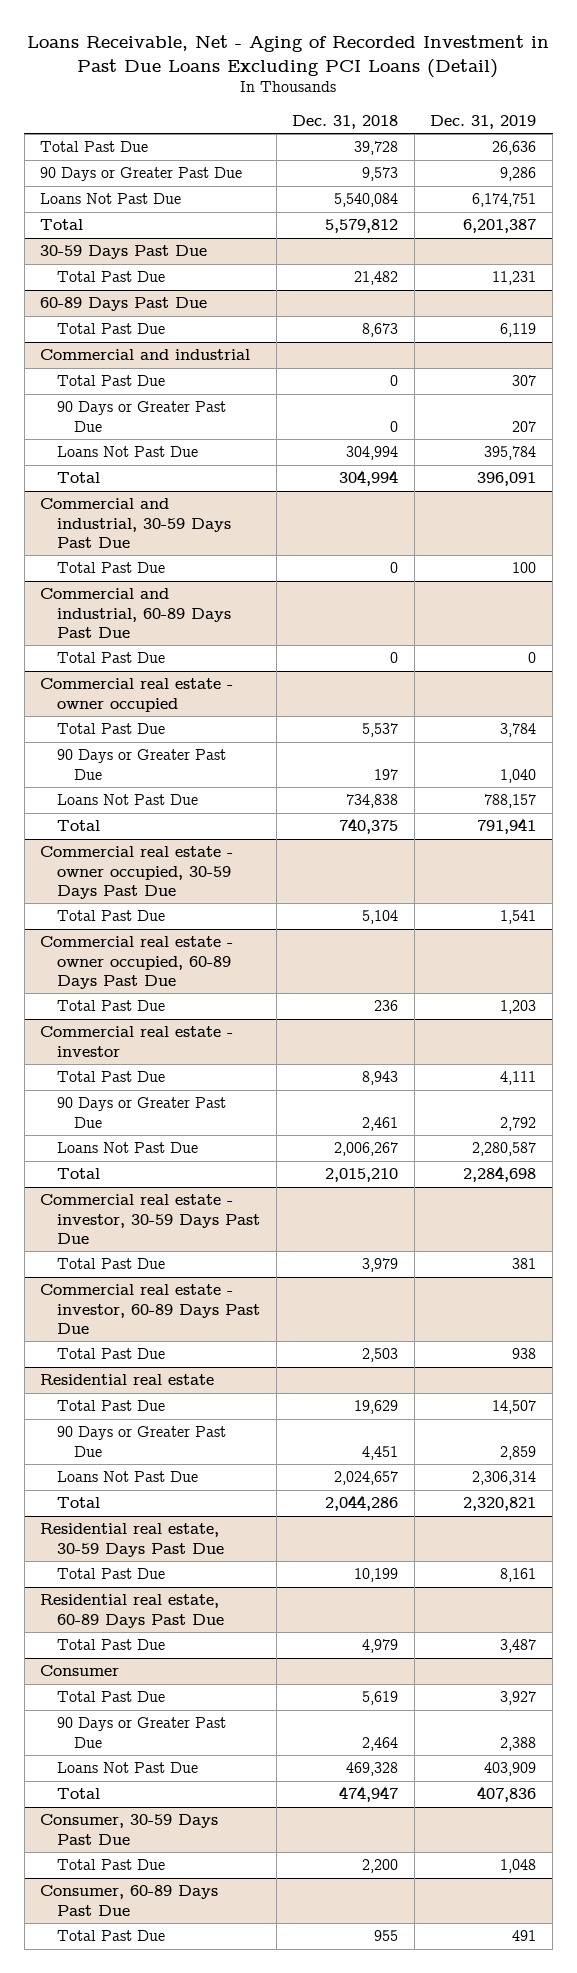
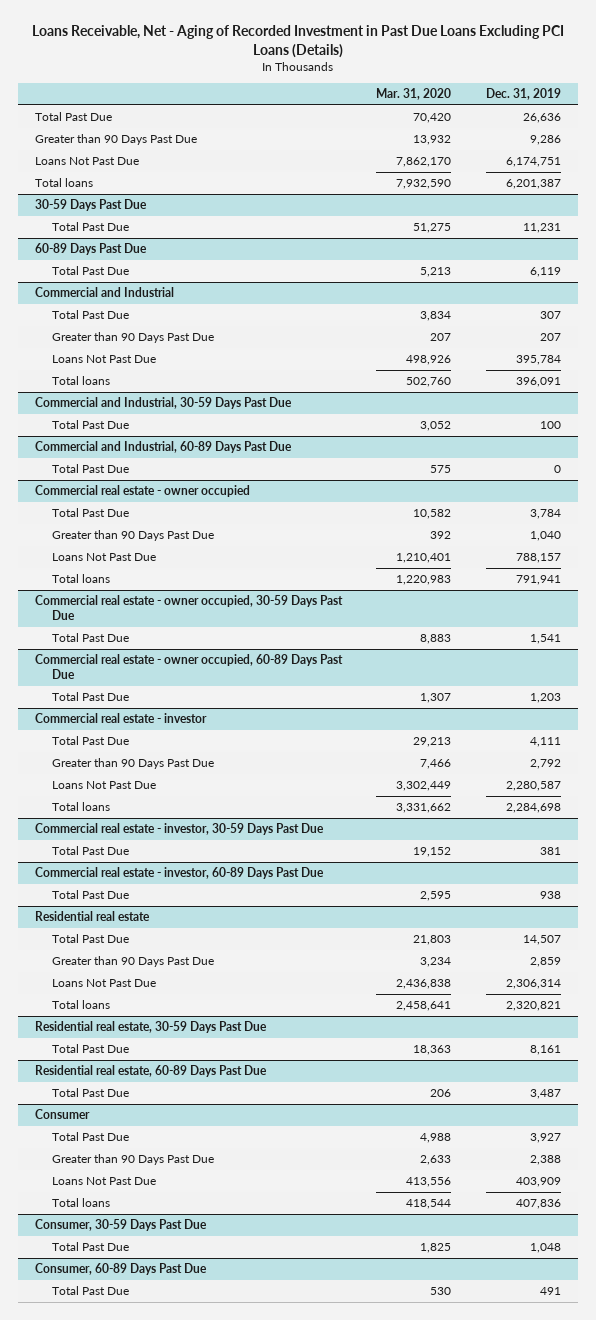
- Loans Receivable, Net - Aging of Recorded Investment in Past Due Loans Excluding PCI Loans (Detail)
+ Loans Receivable, Net - Aging of Recorded Investment in Past Due Loans Excluding PCI Loans (Details)
- | Dec. 31, 2018 | Dec. 31, 2019
+ | Mar. 31, 2020 | Dec. 31, 2019
- 90 Days or Greater Past Due | 9,573 | 9,286
+ Greater than 90 Days Past Due | 13,932 | 9,286
- Total | 5,579,812 | 6,201,387
+ Total loans | 7,932,590 | 6,201,387
- Commercial and industrial
+ Commercial and Industrial
- 90 Days or Greater Past Due | 0 | 207
+ Greater than 90 Days Past Due | 207 | 207
- Total | 304,994 | 396,091
- Commercial and industrial, 30-59 Days Past Due
+ Total loans | 502,760 | 396,091
+ Commercial and Industrial, 30-59 Days Past Due
- Commercial and industrial, 60-89 Days Past Due
+ Commercial and Industrial, 60-89 Days Past Due
@ Commercial real estate - owner occupied
- 90 Days or Greater Past Due | 197 | 1,040
+ Greater than 90 Days Past Due | 392 | 1,040
- Total | 740,375 | 791,941
+ Total loans | 1,220,983 | 791,941
@ Commercial real estate - investor
- 90 Days or Greater Past Due | 2,461 | 2,792
+ Greater than 90 Days Past Due | 7,466 | 2,792
- Total | 2,015,210 | 2,284,698
+ Total loans | 3,331,662 | 2,284,698
@ Residential real estate
- 90 Days or Greater Past Due | 4,451 | 2,859
+ Greater than 90 Days Past Due | 3,234 | 2,859
- Total | 2,044,286 | 2,320,821
+ Total loans | 2,458,641 | 2,320,821
@ Consumer
- 90 Days or Greater Past Due | 2,464 | 2,388
+ Greater than 90 Days Past Due | 2,633 | 2,388
- Total | 474,947 | 407,836
+ Total loans | 418,544 | 407,836

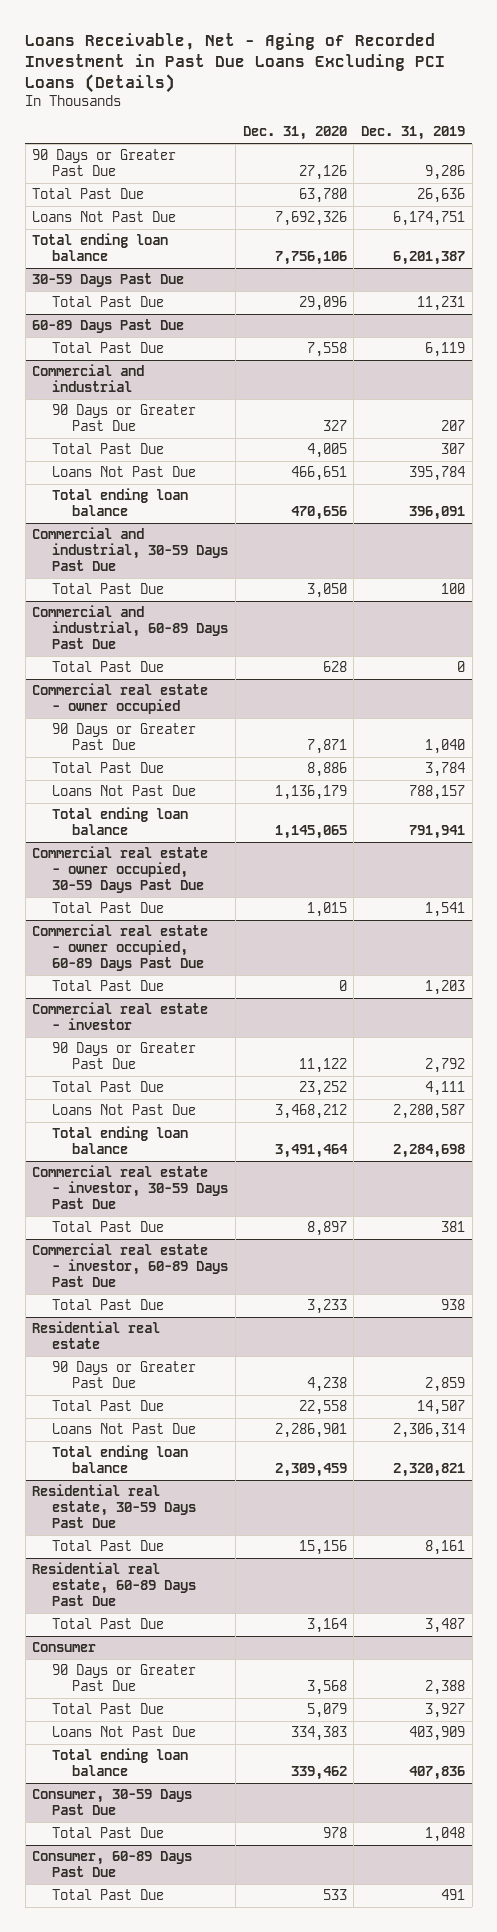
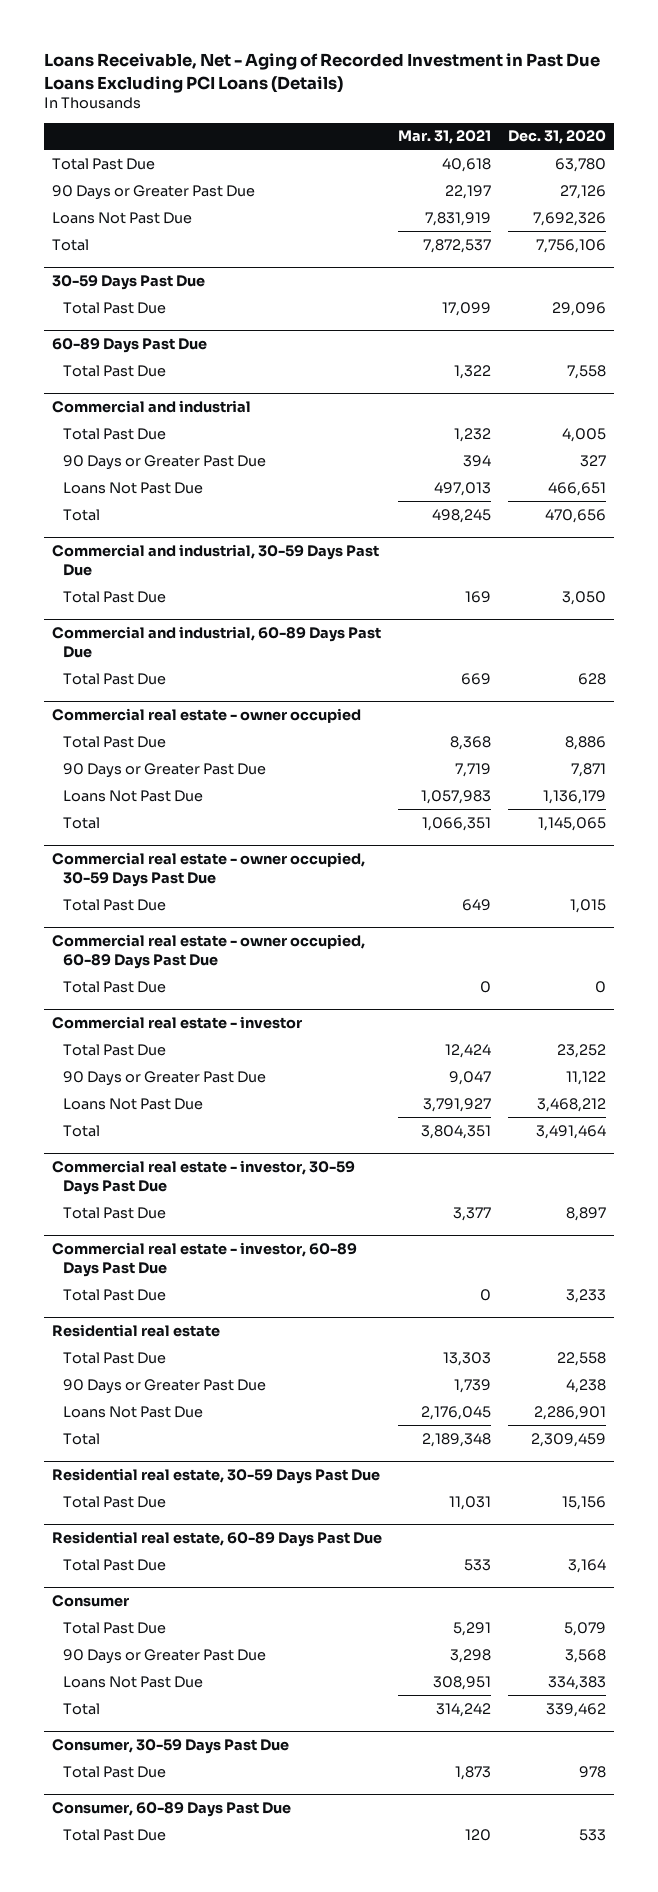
- | Dec. 31, 2020 | Dec. 31, 2019
+ | Mar. 31, 2021 | Dec. 31, 2020
moved down: 90 Days or Greater Past Due | 22,197 | 27,126
- Total ending loan balance | 7,756,106 | 6,201,387
+ Total | 7,872,537 | 7,756,106
@ Commercial and industrial
moved down: 90 Days or Greater Past Due | 394 | 327
- Total ending loan balance | 470,656 | 396,091
+ Total | 498,245 | 470,656
@ Commercial real estate - owner occupied
moved down: 90 Days or Greater Past Due | 7,719 | 7,871
- Total ending loan balance | 1,145,065 | 791,941
+ Total | 1,066,351 | 1,145,065
@ Commercial real estate - investor
moved down: 90 Days or Greater Past Due | 9,047 | 11,122
- Total ending loan balance | 3,491,464 | 2,284,698
+ Total | 3,804,351 | 3,491,464
@ Residential real estate
moved down: 90 Days or Greater Past Due | 1,739 | 4,238
- Total ending loan balance | 2,309,459 | 2,320,821
+ Total | 2,189,348 | 2,309,459
@ Consumer
moved down: 90 Days or Greater Past Due | 3,298 | 3,568
- Total ending loan balance | 339,462 | 407,836
+ Total | 314,242 | 339,462

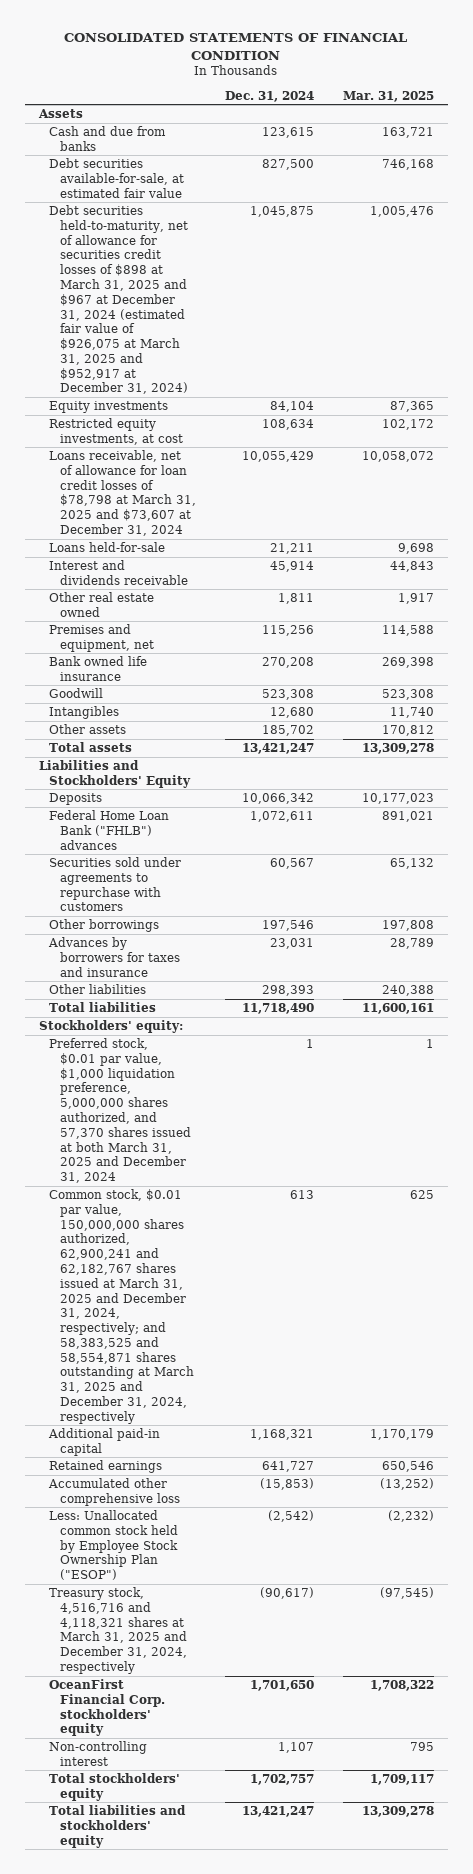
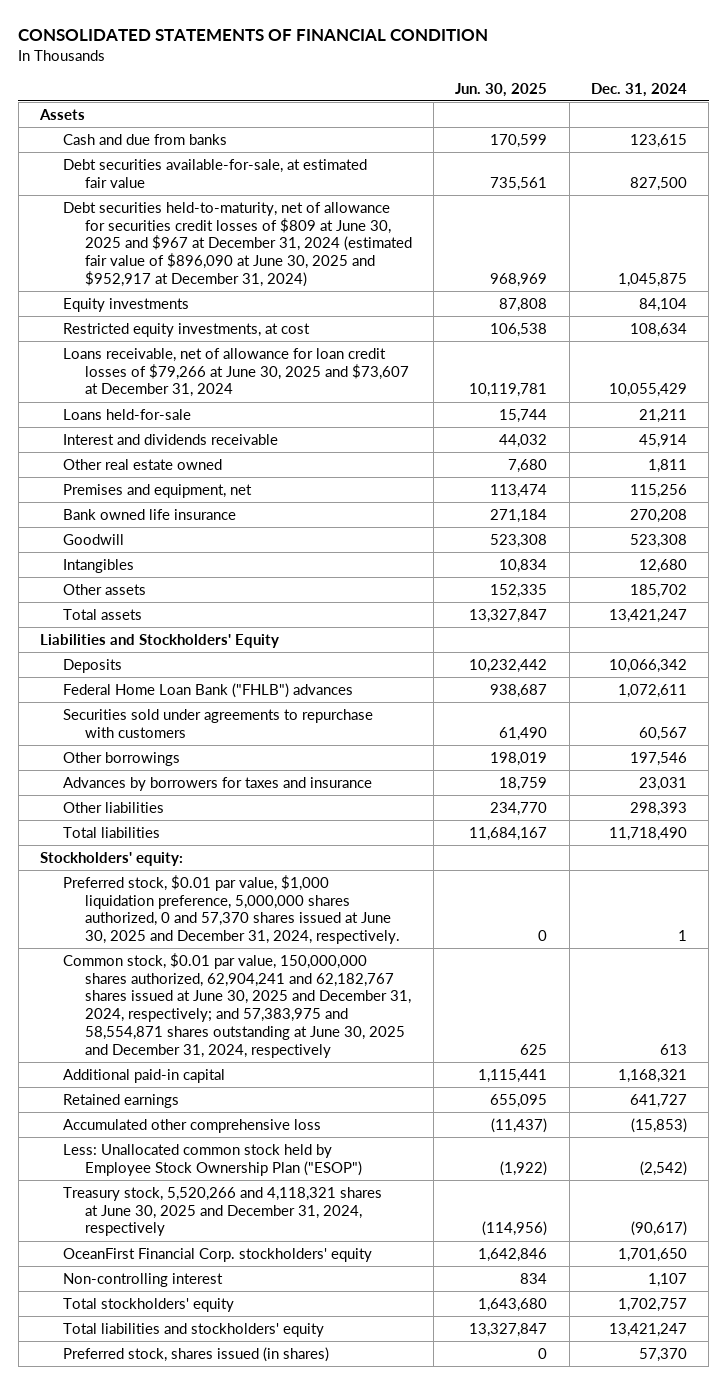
- | Dec. 31, 2024 | Mar. 31, 2025
+ | Jun. 30, 2025 | Dec. 31, 2024
- Debt securities held-to-maturity, net of allowance for securities credit losses of $898 at March 31, 2025 and $967 at December 31, 2024 (estimated fair value of $926,075 at March 31, 2025 and $952,917 at December 31, 2024) | 1,045,875 | 1,005,476
+ Debt securities held-to-maturity, net of allowance for securities credit losses of $809 at June 30, 2025 and $967 at December 31, 2024 (estimated fair value of $896,090 at June 30, 2025 and $952,917 at December 31, 2024) | 968,969 | 1,045,875
- Loans receivable, net of allowance for loan credit losses of $78,798 at March 31, 2025 and $73,607 at December 31, 2024 | 10,055,429 | 10,058,072
+ Loans receivable, net of allowance for loan credit losses of $79,266 at June 30, 2025 and $73,607 at December 31, 2024 | 10,119,781 | 10,055,429
- Preferred stock, $0.01 par value, $1,000 liquidation preference, 5,000,000 shares authorized, and 57,370 shares issued at both March 31, 2025 and December 31, 2024 | 1 | 1
- Common stock, $0.01 par value, 150,000,000 shares authorized, 62,900,241 and 62,182,767 shares issued at March 31, 2025 and December 31, 2024, respectively; and 58,383,525 and 58,554,871 shares outstanding at March 31, 2025 and December 31, 2024, respectively | 613 | 625
+ Preferred stock, $0.01 par value, $1,000 liquidation preference, 5,000,000 shares authorized, 0 and 57,370 shares issued at June 30, 2025 and December 31, 2024, respectively. | 0 | 1
+ Common stock, $0.01 par value, 150,000,000 shares authorized, 62,904,241 and 62,182,767 shares issued at June 30, 2025 and December 31, 2024, respectively; and 57,383,975 and 58,554,871 shares outstanding at June 30, 2025 and December 31, 2024, respectively | 625 | 613
- Treasury stock, 4,516,716 and 4,118,321 shares at March 31, 2025 and December 31, 2024, respectively | (90,617) | (97,545)
+ Treasury stock, 5,520,266 and 4,118,321 shares at June 30, 2025 and December 31, 2024, respectively | (114,956) | (90,617)
+ Preferred stock, shares issued (in shares) | 0 | 57,370

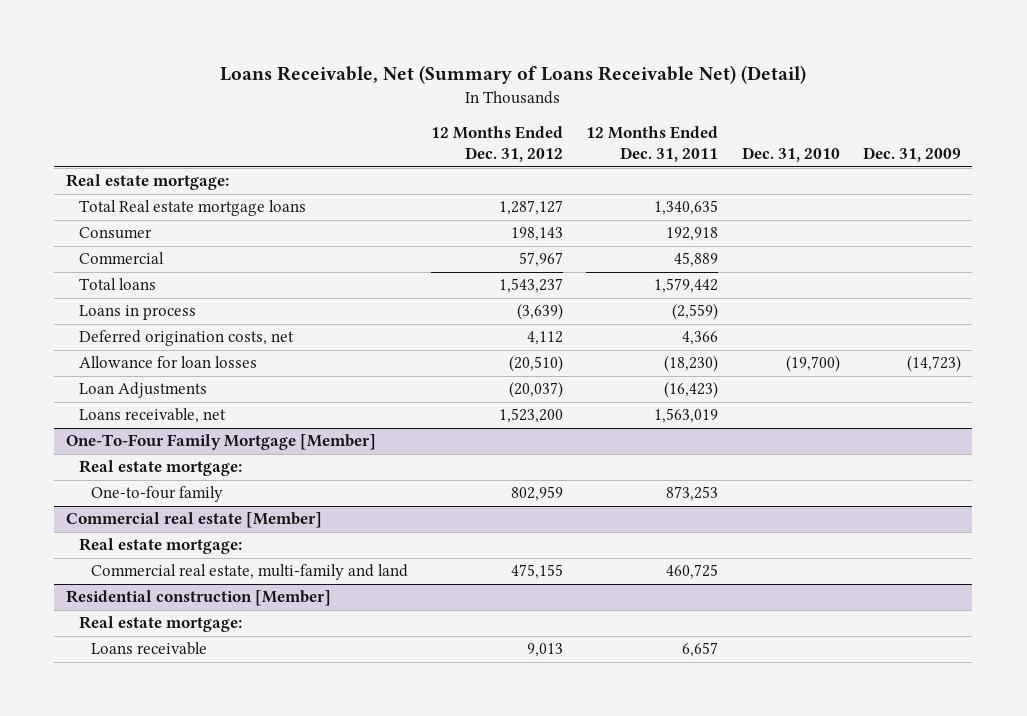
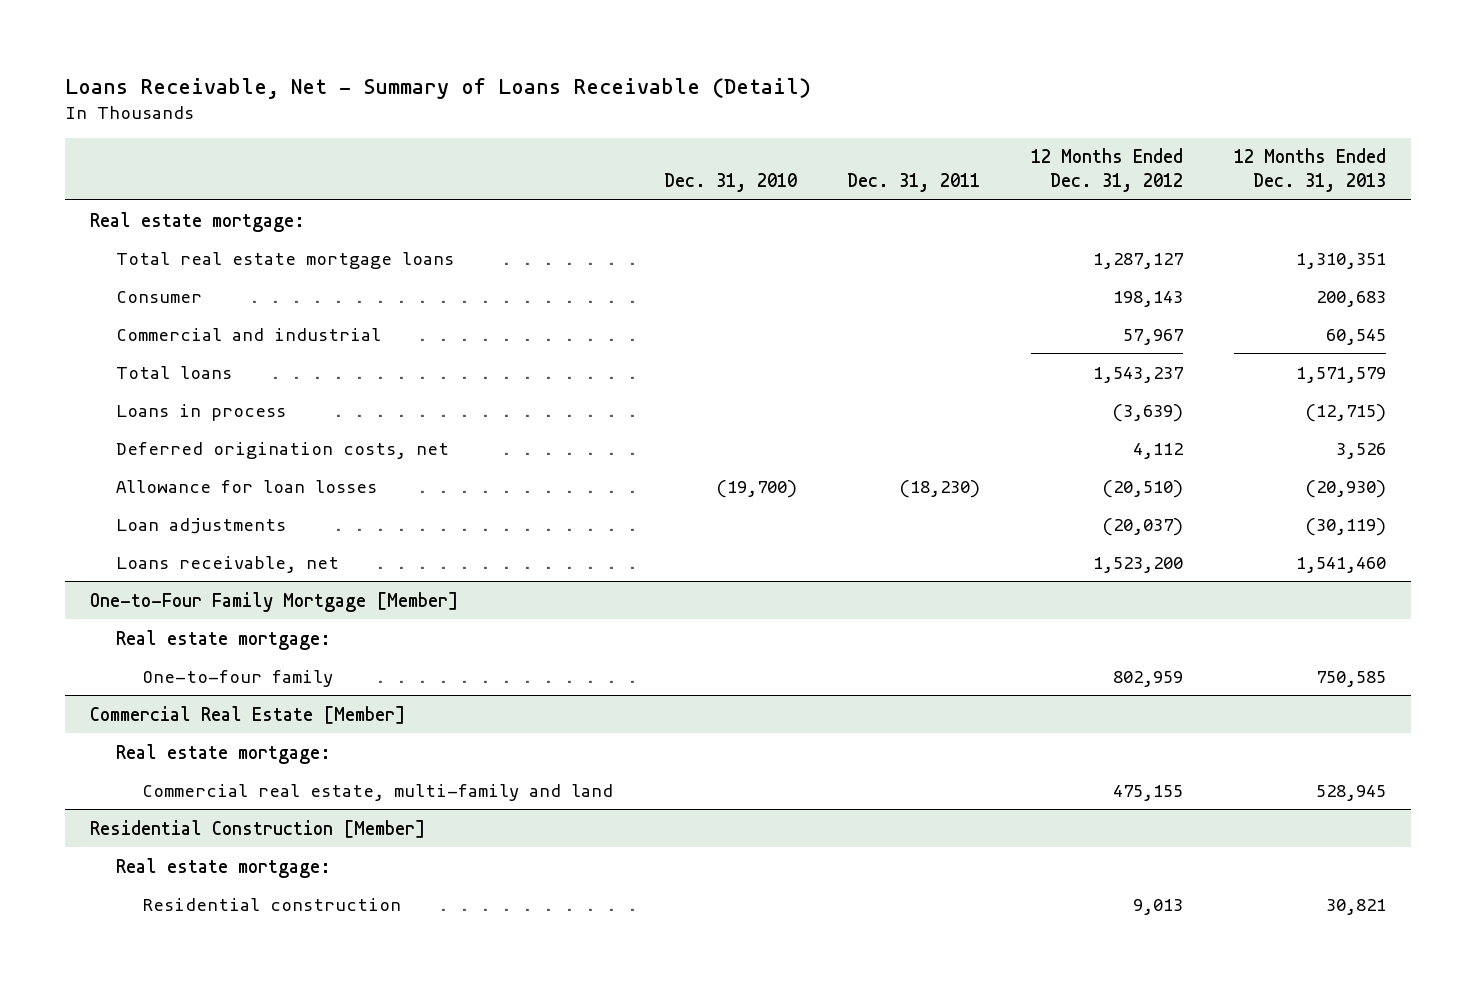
- Loans Receivable, Net (Summary of Loans Receivable Net) (Detail)
+ Loans Receivable, Net - Summary of Loans Receivable (Detail)
- | 12 Months Ended Dec. 31, 2012 | 12 Months Ended Dec. 31, 2011 | Dec. 31, 2010 | Dec. 31, 2009
+ | Dec. 31, 2010 | Dec. 31, 2011 | 12 Months Ended Dec. 31, 2012 | 12 Months Ended Dec. 31, 2013
- Total Real estate mortgage loans | 1,287,127 | 1,340,635 | |
+ Total real estate mortgage loans | | | 1,287,127 | 1,310,351
- Commercial | 57,967 | 45,889 | |
+ Commercial and industrial | | | 57,967 | 60,545
- Loan Adjustments | (20,037) | (16,423) | |
+ Loan adjustments | | | (20,037) | (30,119)
- One-To-Four Family Mortgage [Member]
+ One-to-Four Family Mortgage [Member]
- Commercial real estate [Member]
+ Commercial Real Estate [Member]
- Residential construction [Member]
+ Residential Construction [Member]
- Loans receivable | 9,013 | 6,657 | |
+ Residential construction | | | 9,013 | 30,821

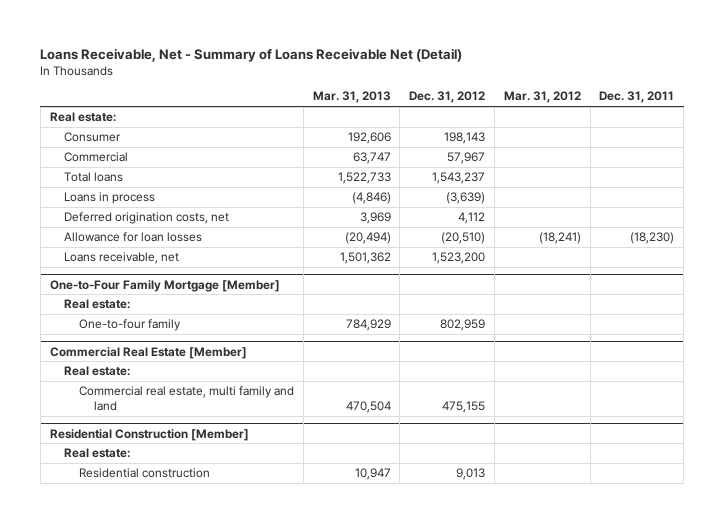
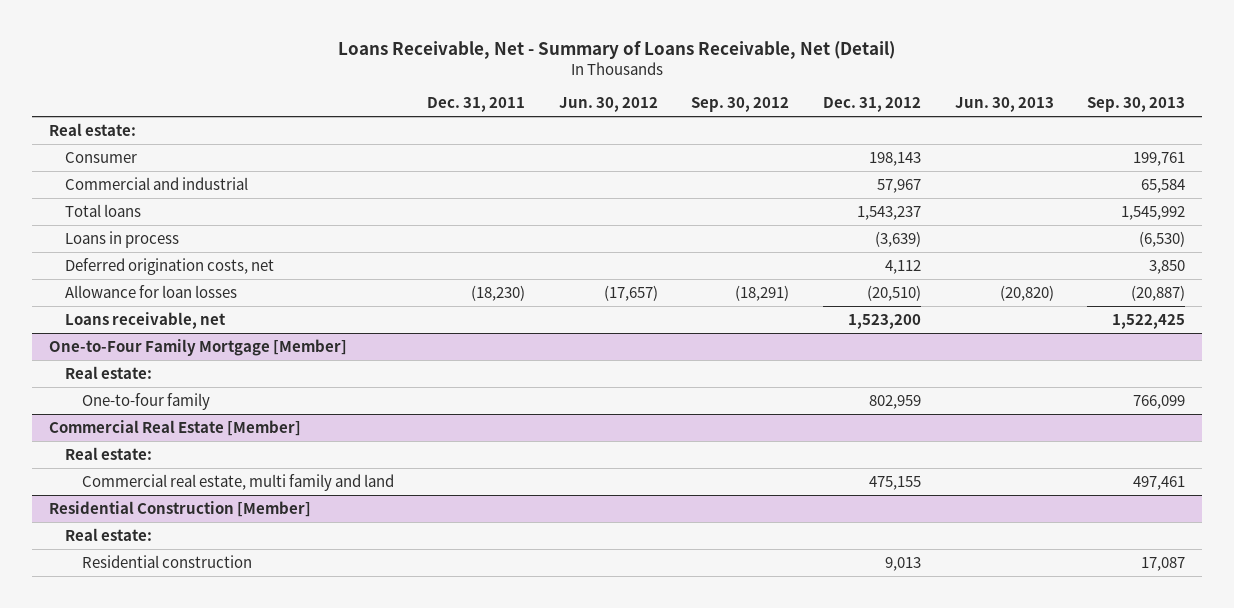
- Loans Receivable, Net - Summary of Loans Receivable Net (Detail)
+ Loans Receivable, Net - Summary of Loans Receivable, Net (Detail)
- | Mar. 31, 2013 | Dec. 31, 2012 | Mar. 31, 2012 | Dec. 31, 2011
+ | Dec. 31, 2011 | Jun. 30, 2012 | Sep. 30, 2012 | Dec. 31, 2012 | Jun. 30, 2013 | Sep. 30, 2013
- Commercial | 63,747 | 57,967 | |
+ Commercial and industrial | | | | 57,967 | | 65,584

